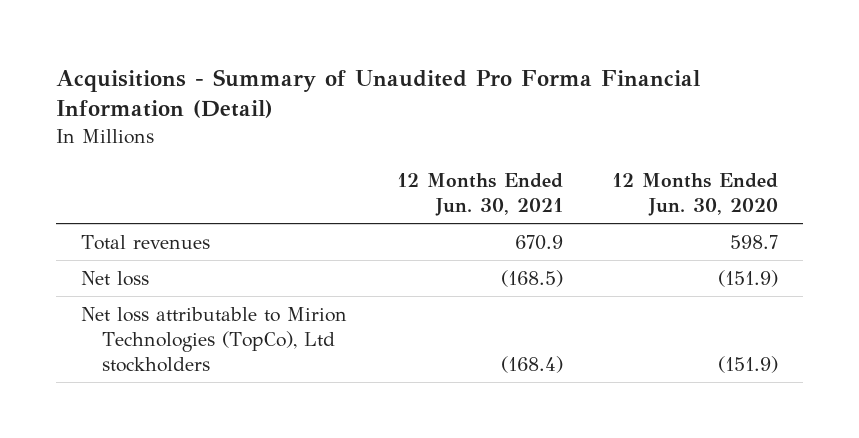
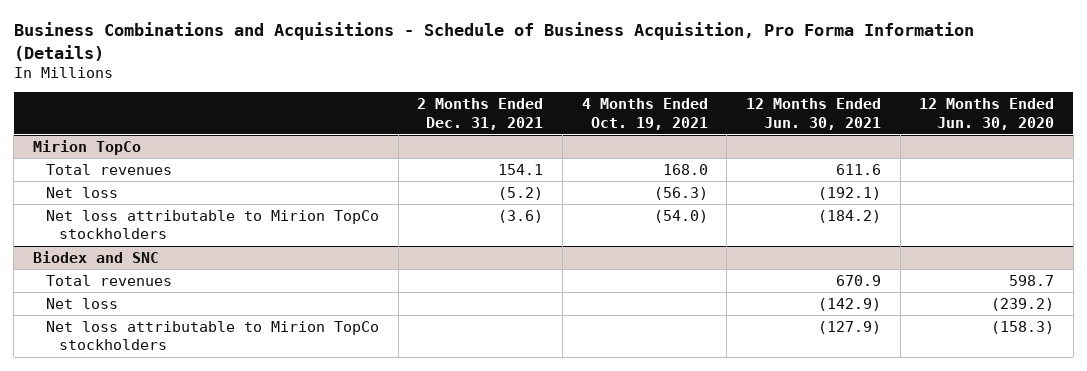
- Acquisitions - Summary of Unaudited Pro Forma Financial Information (Detail)
+ Business Combinations and Acquisitions - Schedule of Business Acquisition, Pro Forma Information (Details)
- | 12 Months Ended Jun. 30, 2021 | 12 Months Ended Jun. 30, 2020
+ | 2 Months Ended Dec. 31, 2021 | 4 Months Ended Oct. 19, 2021 | 12 Months Ended Jun. 30, 2021 | 12 Months Ended Jun. 30, 2020
+ Mirion TopCo
+ Total revenues | 154.1 | 168.0 | 611.6 |
+ Net loss | (5.2) | (56.3) | (192.1) |
+ Net loss attributable to Mirion TopCo stockholders | (3.6) | (54.0) | (184.2) |
+ Biodex and SNC
- Net loss | (168.5) | (151.9)
- Net loss attributable to Mirion Technologies (TopCo), Ltd stockholders | (168.4) | (151.9)
+ Net loss | | | (142.9) | (239.2)
+ Net loss attributable to Mirion TopCo stockholders | | | (127.9) | (158.3)

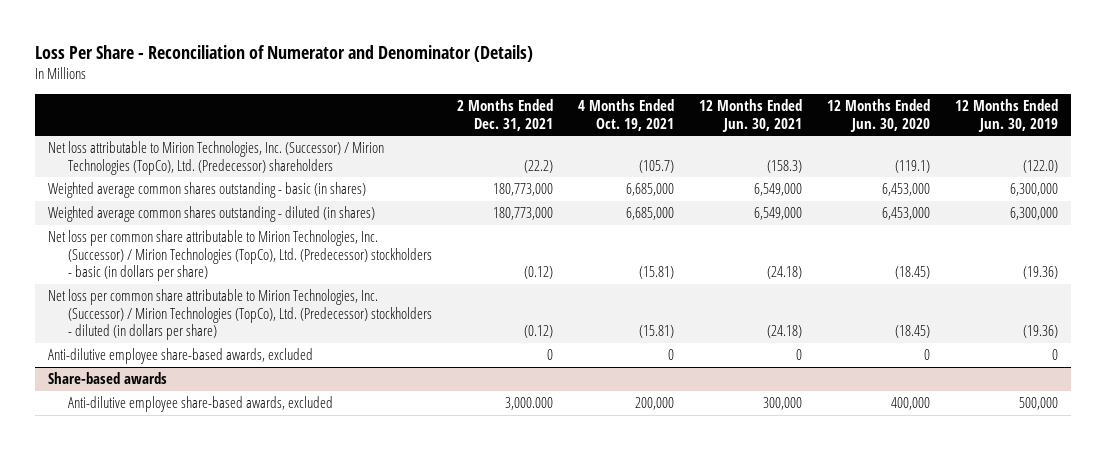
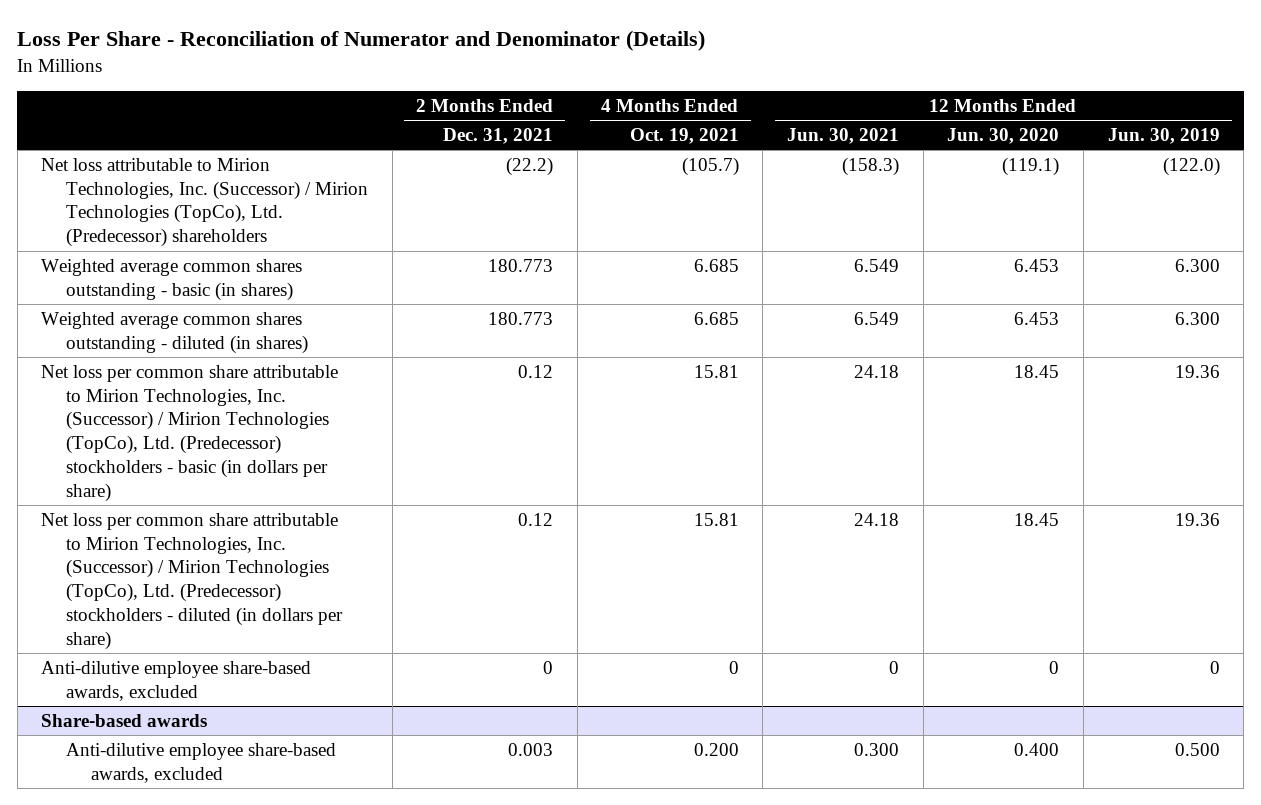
- Weighted average common shares outstanding - basic (in shares) | 180,773,000 | 6,685,000 | 6,549,000 | 6,453,000 | 6,300,000
- Weighted average common shares outstanding - diluted (in shares) | 180,773,000 | 6,685,000 | 6,549,000 | 6,453,000 | 6,300,000
- Net loss per common share attributable to Mirion Technologies, Inc. (Successor) / Mirion Technologies (TopCo), Ltd. (Predecessor) stockholders - basic (in dollars per share) | (0.12) | (15.81) | (24.18) | (18.45) | (19.36)
- Net loss per common share attributable to Mirion Technologies, Inc. (Successor) / Mirion Technologies (TopCo), Ltd. (Predecessor) stockholders - diluted (in dollars per share) | (0.12) | (15.81) | (24.18) | (18.45) | (19.36)
+ Weighted average common shares outstanding - basic (in shares) | 180.773 | 6.685 | 6.549 | 6.453 | 6.300
+ Weighted average common shares outstanding - diluted (in shares) | 180.773 | 6.685 | 6.549 | 6.453 | 6.300
+ Net loss per common share attributable to Mirion Technologies, Inc. (Successor) / Mirion Technologies (TopCo), Ltd. (Predecessor) stockholders - basic (in dollars per share) | 0.12 | 15.81 | 24.18 | 18.45 | 19.36
+ Net loss per common share attributable to Mirion Technologies, Inc. (Successor) / Mirion Technologies (TopCo), Ltd. (Predecessor) stockholders - diluted (in dollars per share) | 0.12 | 15.81 | 24.18 | 18.45 | 19.36
@ Share-based awards
- Anti-dilutive employee share-based awards, excluded | 3,000.000 | 200,000 | 300,000 | 400,000 | 500,000
+ Anti-dilutive employee share-based awards, excluded | 0.003 | 0.200 | 0.300 | 0.400 | 0.500

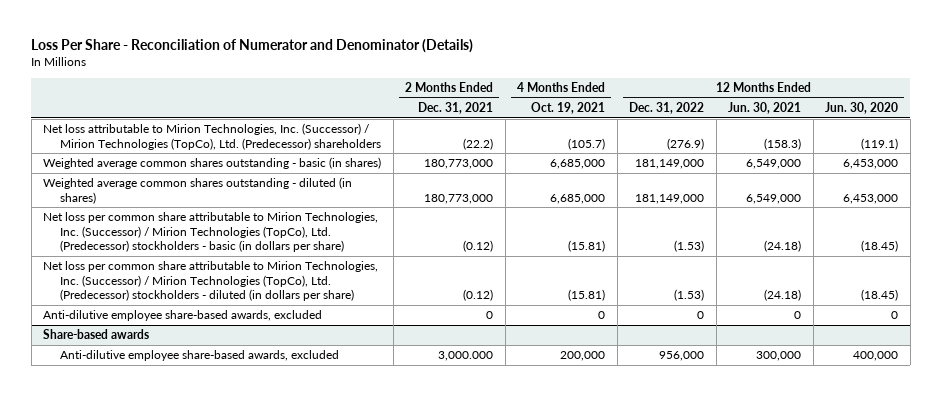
- | 2 Months Ended Dec. 31, 2021 | 4 Months Ended Oct. 19, 2021 | 12 Months Ended Jun. 30, 2021 | 12 Months Ended Jun. 30, 2020 | 12 Months Ended Jun. 30, 2019
+ | 2 Months Ended Dec. 31, 2021 | 4 Months Ended Oct. 19, 2021 | 12 Months Ended Dec. 31, 2022 | 12 Months Ended Jun. 30, 2021 | 12 Months Ended Jun. 30, 2020
- Weighted average common shares outstanding - basic (in shares) | 180.773 | 6.685 | 6.549 | 6.453 | 6.300
- Weighted average common shares outstanding - diluted (in shares) | 180.773 | 6.685 | 6.549 | 6.453 | 6.300
- Net loss per common share attributable to Mirion Technologies, Inc. (Successor) / Mirion Technologies (TopCo), Ltd. (Predecessor) stockholders - basic (in dollars per share) | 0.12 | 15.81 | 24.18 | 18.45 | 19.36
- Net loss per common share attributable to Mirion Technologies, Inc. (Successor) / Mirion Technologies (TopCo), Ltd. (Predecessor) stockholders - diluted (in dollars per share) | 0.12 | 15.81 | 24.18 | 18.45 | 19.36
+ Weighted average common shares outstanding - basic (in shares) | 180,773,000 | 6,685,000 | 181,149,000 | 6,549,000 | 6,453,000
+ Weighted average common shares outstanding - diluted (in shares) | 180,773,000 | 6,685,000 | 181,149,000 | 6,549,000 | 6,453,000
+ Net loss per common share attributable to Mirion Technologies, Inc. (Successor) / Mirion Technologies (TopCo), Ltd. (Predecessor) stockholders - basic (in dollars per share) | (0.12) | (15.81) | (1.53) | (24.18) | (18.45)
+ Net loss per common share attributable to Mirion Technologies, Inc. (Successor) / Mirion Technologies (TopCo), Ltd. (Predecessor) stockholders - diluted (in dollars per share) | (0.12) | (15.81) | (1.53) | (24.18) | (18.45)
@ Share-based awards
- Anti-dilutive employee share-based awards, excluded | 0.003 | 0.200 | 0.300 | 0.400 | 0.500
+ Anti-dilutive employee share-based awards, excluded | 3,000.000 | 200,000 | 956,000 | 300,000 | 400,000

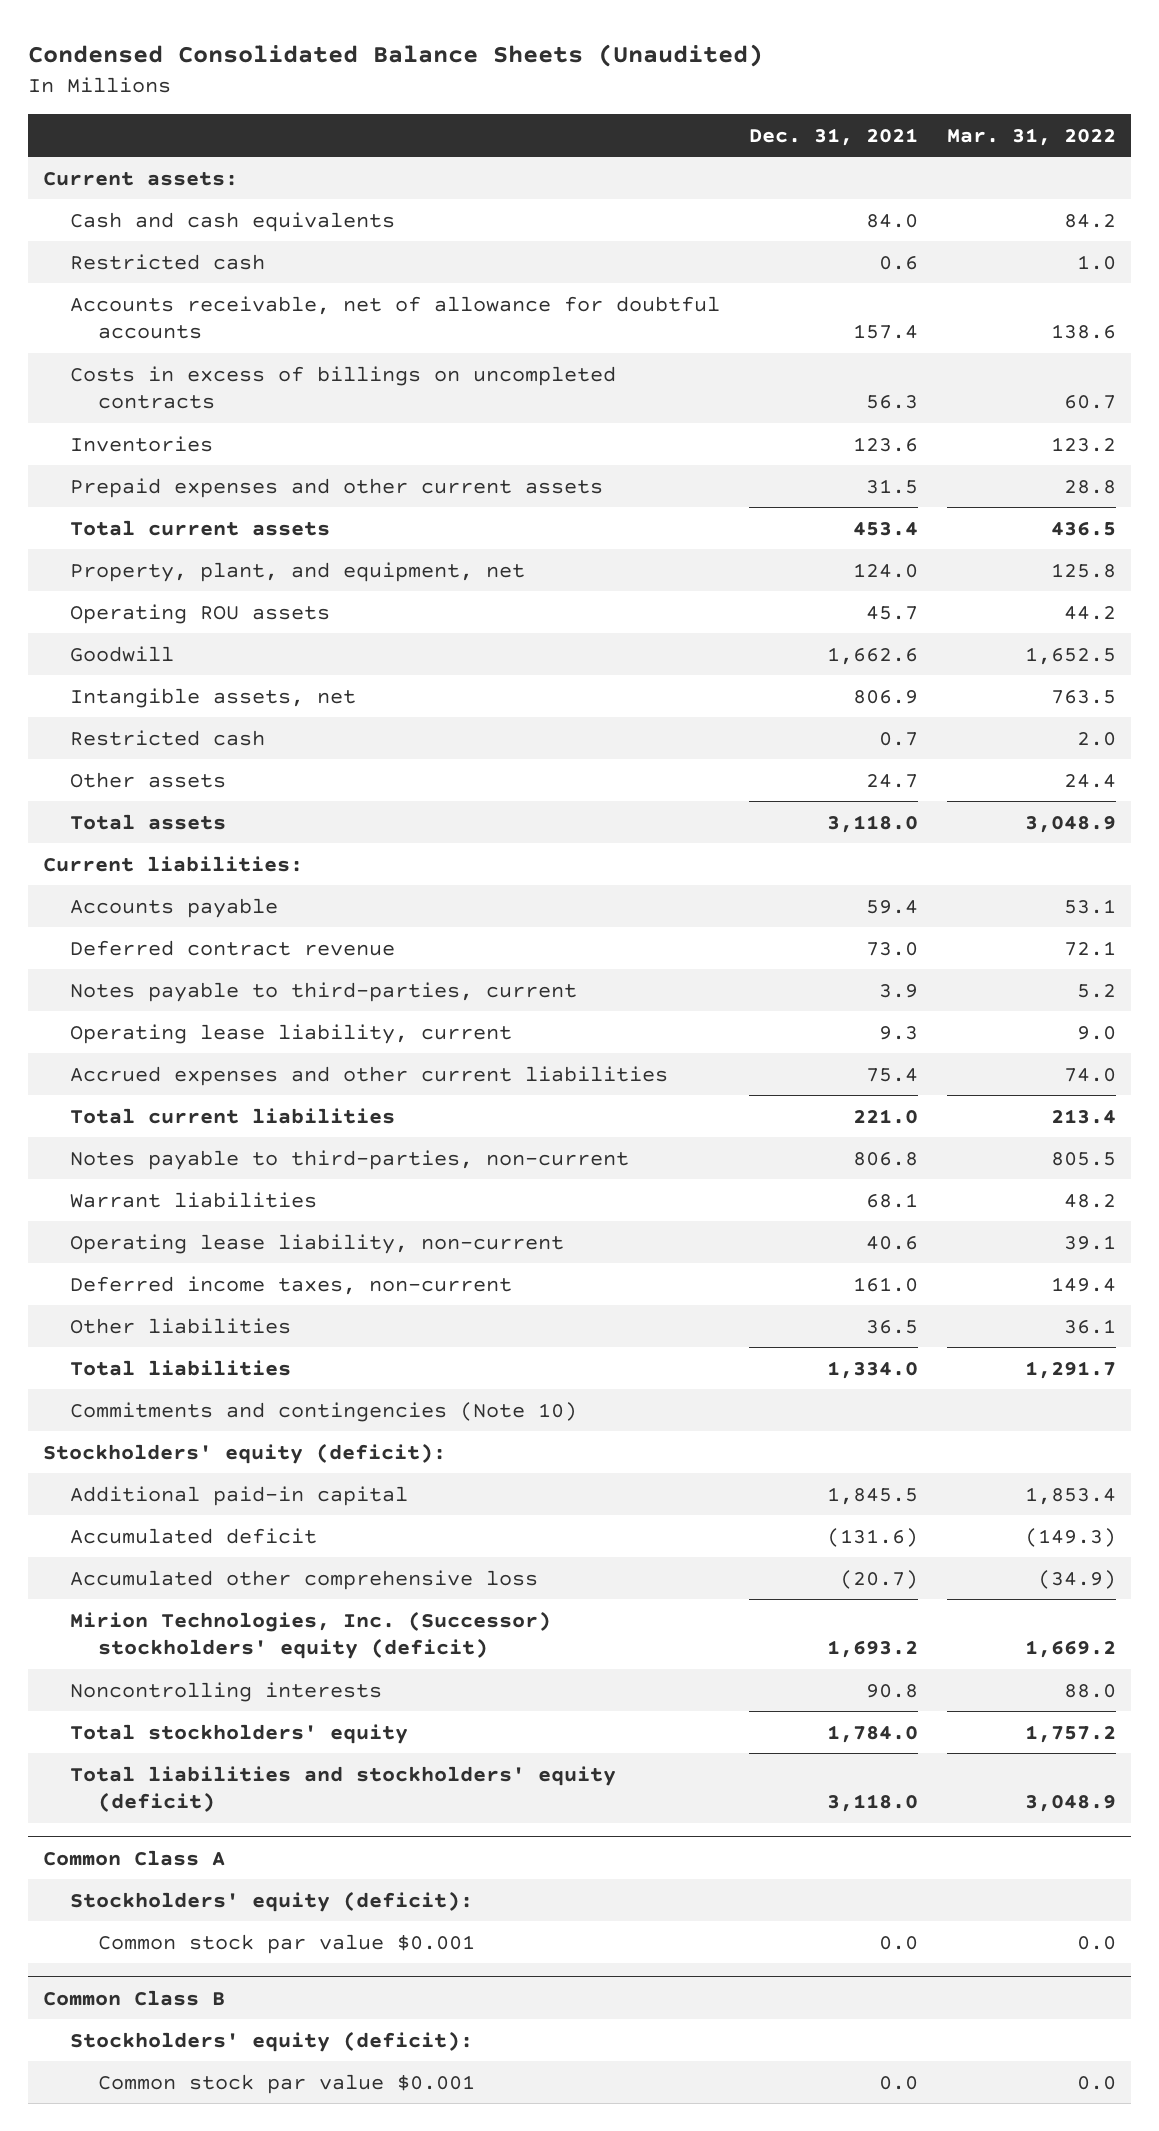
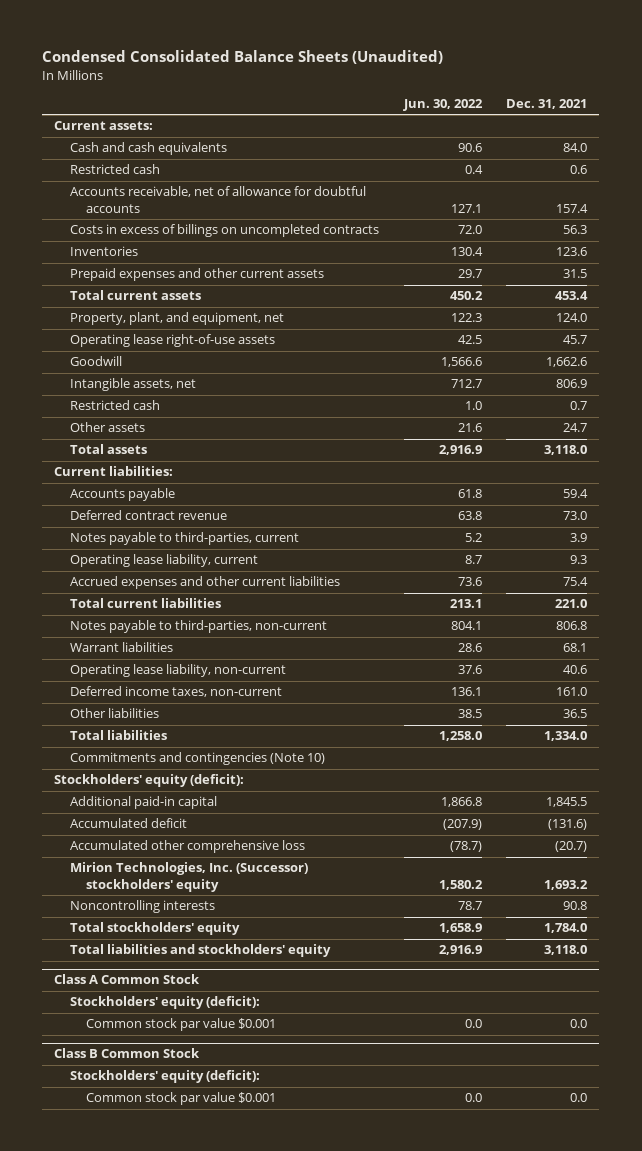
- | Dec. 31, 2021 | Mar. 31, 2022
+ | Jun. 30, 2022 | Dec. 31, 2021
- Operating ROU assets | 45.7 | 44.2
+ Operating lease right-of-use assets | 42.5 | 45.7
- Mirion Technologies, Inc. (Successor) stockholders' equity (deficit) | 1,693.2 | 1,669.2
+ Mirion Technologies, Inc. (Successor) stockholders' equity | 1,580.2 | 1,693.2
- Total liabilities and stockholders' equity (deficit) | 3,118.0 | 3,048.9
- Common Class A
+ Total liabilities and stockholders' equity | 2,916.9 | 3,118.0
+ Class A Common Stock
- Common Class B
+ Class B Common Stock

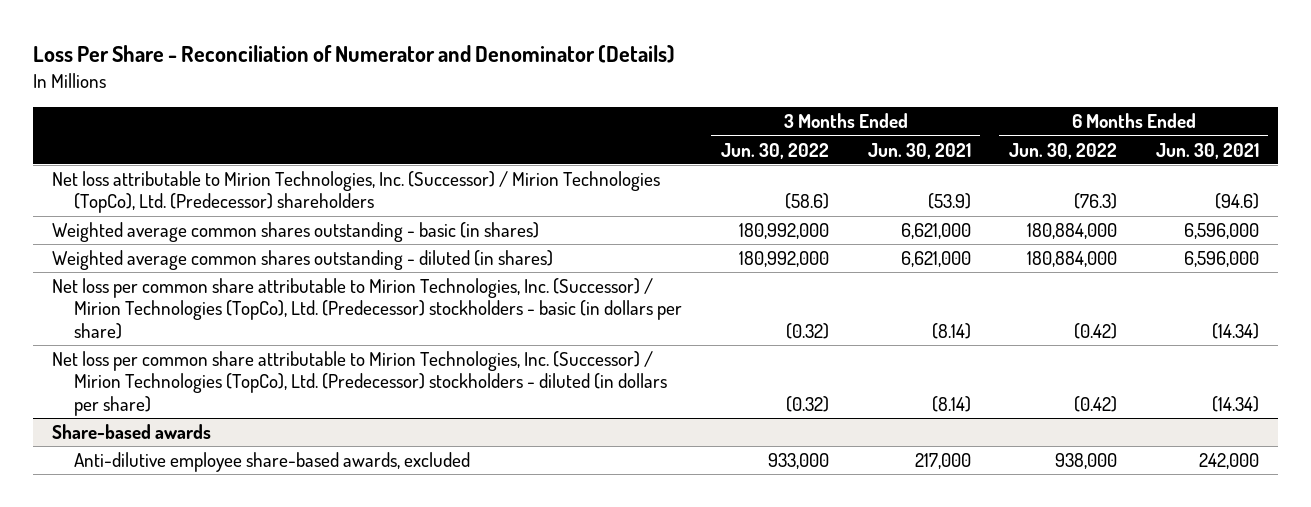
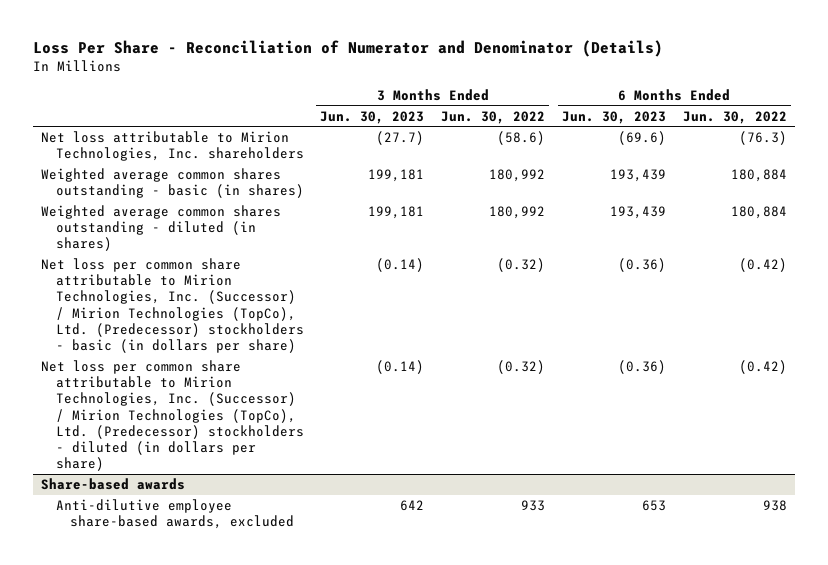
- | 3 Months Ended Jun. 30, 2022 | 3 Months Ended Jun. 30, 2021 | 6 Months Ended Jun. 30, 2022 | 6 Months Ended Jun. 30, 2021
+ | 3 Months Ended Jun. 30, 2023 | 3 Months Ended Jun. 30, 2022 | 6 Months Ended Jun. 30, 2023 | 6 Months Ended Jun. 30, 2022
- Net loss attributable to Mirion Technologies, Inc. (Successor) / Mirion Technologies (TopCo), Ltd. (Predecessor) shareholders | (58.6) | (53.9) | (76.3) | (94.6)
- Weighted average common shares outstanding - basic (in shares) | 180,992,000 | 6,621,000 | 180,884,000 | 6,596,000
- Weighted average common shares outstanding - diluted (in shares) | 180,992,000 | 6,621,000 | 180,884,000 | 6,596,000
+ Net loss attributable to Mirion Technologies, Inc. shareholders | (27.7) | (58.6) | (69.6) | (76.3)
+ Weighted average common shares outstanding - basic (in shares) | 199,181 | 180,992 | 193,439 | 180,884
+ Weighted average common shares outstanding - diluted (in shares) | 199,181 | 180,992 | 193,439 | 180,884
@ Share-based awards
- Anti-dilutive employee share-based awards, excluded | 933,000 | 217,000 | 938,000 | 242,000
+ Anti-dilutive employee share-based awards, excluded | 642 | 933 | 653 | 938

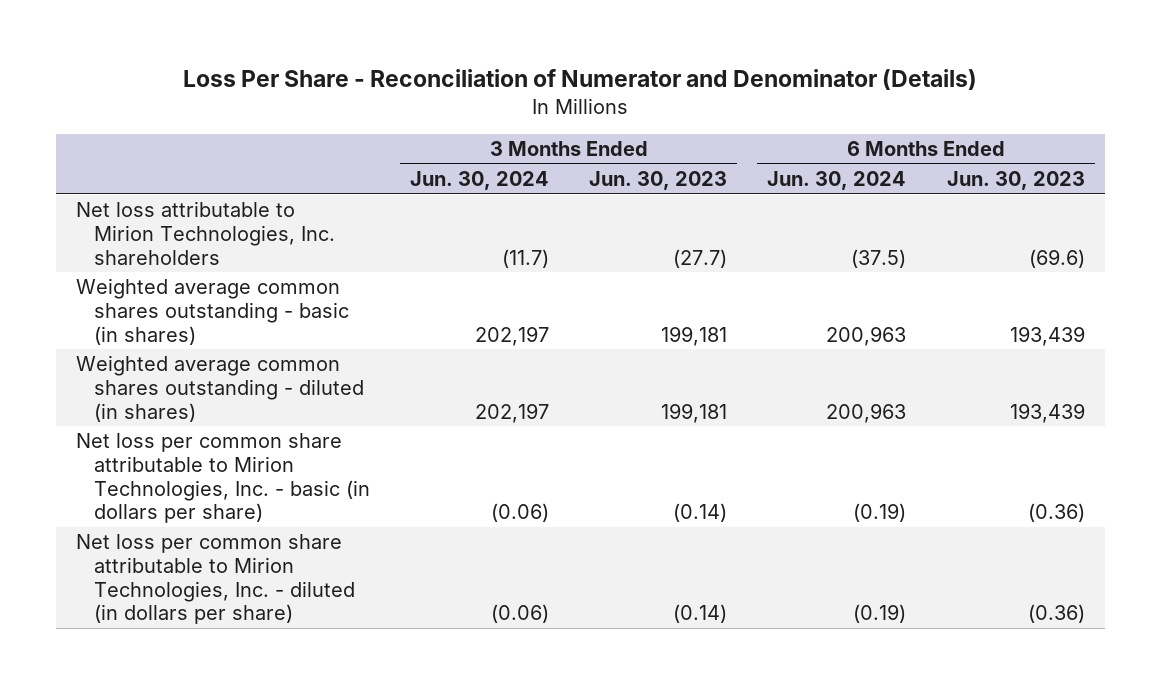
- | 3 Months Ended Jun. 30, 2023 | 3 Months Ended Jun. 30, 2022 | 6 Months Ended Jun. 30, 2023 | 6 Months Ended Jun. 30, 2022
+ | 3 Months Ended Jun. 30, 2024 | 3 Months Ended Jun. 30, 2023 | 6 Months Ended Jun. 30, 2024 | 6 Months Ended Jun. 30, 2023
- Net loss per common share attributable to Mirion Technologies, Inc. (Successor) / Mirion Technologies (TopCo), Ltd. (Predecessor) stockholders - basic (in dollars per share) | (0.14) | (0.32) | (0.36) | (0.42)
- Net loss per common share attributable to Mirion Technologies, Inc. (Successor) / Mirion Technologies (TopCo), Ltd. (Predecessor) stockholders - diluted (in dollars per share) | (0.14) | (0.32) | (0.36) | (0.42)
- Share-based awards
- Anti-dilutive employee share-based awards, excluded | 642 | 933 | 653 | 938
+ Net loss per common share attributable to Mirion Technologies, Inc. - basic (in dollars per share) | (0.06) | (0.14) | (0.19) | (0.36)
+ Net loss per common share attributable to Mirion Technologies, Inc. - diluted (in dollars per share) | (0.06) | (0.14) | (0.19) | (0.36)

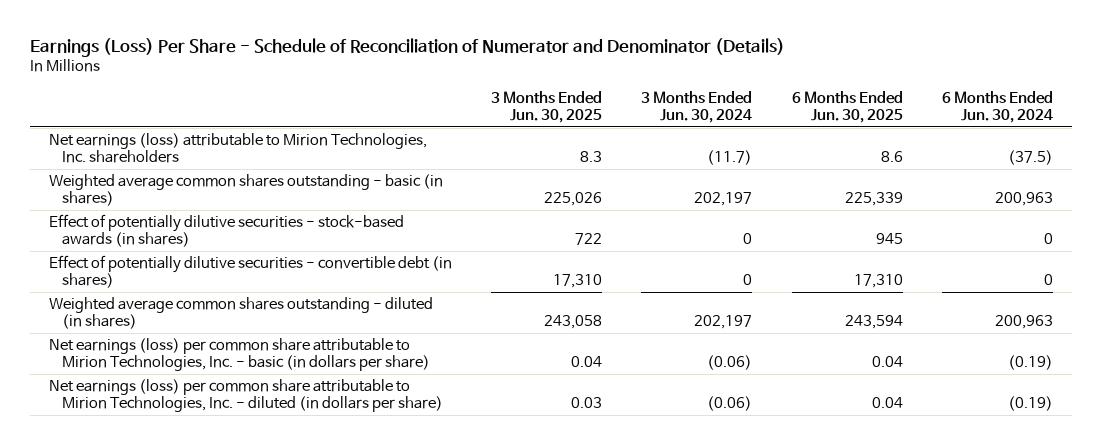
- Loss Per Share - Reconciliation of Numerator and Denominator (Details)
+ Earnings (Loss) Per Share - Schedule of Reconciliation of Numerator and Denominator (Details)
- | 3 Months Ended Jun. 30, 2024 | 3 Months Ended Jun. 30, 2023 | 6 Months Ended Jun. 30, 2024 | 6 Months Ended Jun. 30, 2023
+ | 3 Months Ended Jun. 30, 2025 | 3 Months Ended Jun. 30, 2024 | 6 Months Ended Jun. 30, 2025 | 6 Months Ended Jun. 30, 2024
- Net loss attributable to Mirion Technologies, Inc. shareholders | (11.7) | (27.7) | (37.5) | (69.6)
+ Net earnings (loss) attributable to Mirion Technologies, Inc. shareholders | 8.3 | (11.7) | 8.6 | (37.5)
+ Effect of potentially dilutive securities - stock-based awards (in shares) | 722 | 0 | 945 | 0
+ Effect of potentially dilutive securities - convertible debt (in shares) | 17,310 | 0 | 17,310 | 0
- Net loss per common share attributable to Mirion Technologies, Inc. - basic (in dollars per share) | (0.06) | (0.14) | (0.19) | (0.36)
- Net loss per common share attributable to Mirion Technologies, Inc. - diluted (in dollars per share) | (0.06) | (0.14) | (0.19) | (0.36)
+ Net earnings (loss) per common share attributable to Mirion Technologies, Inc. - basic (in dollars per share) | 0.04 | (0.06) | 0.04 | (0.19)
+ Net earnings (loss) per common share attributable to Mirion Technologies, Inc. - diluted (in dollars per share) | 0.03 | (0.06) | 0.04 | (0.19)

